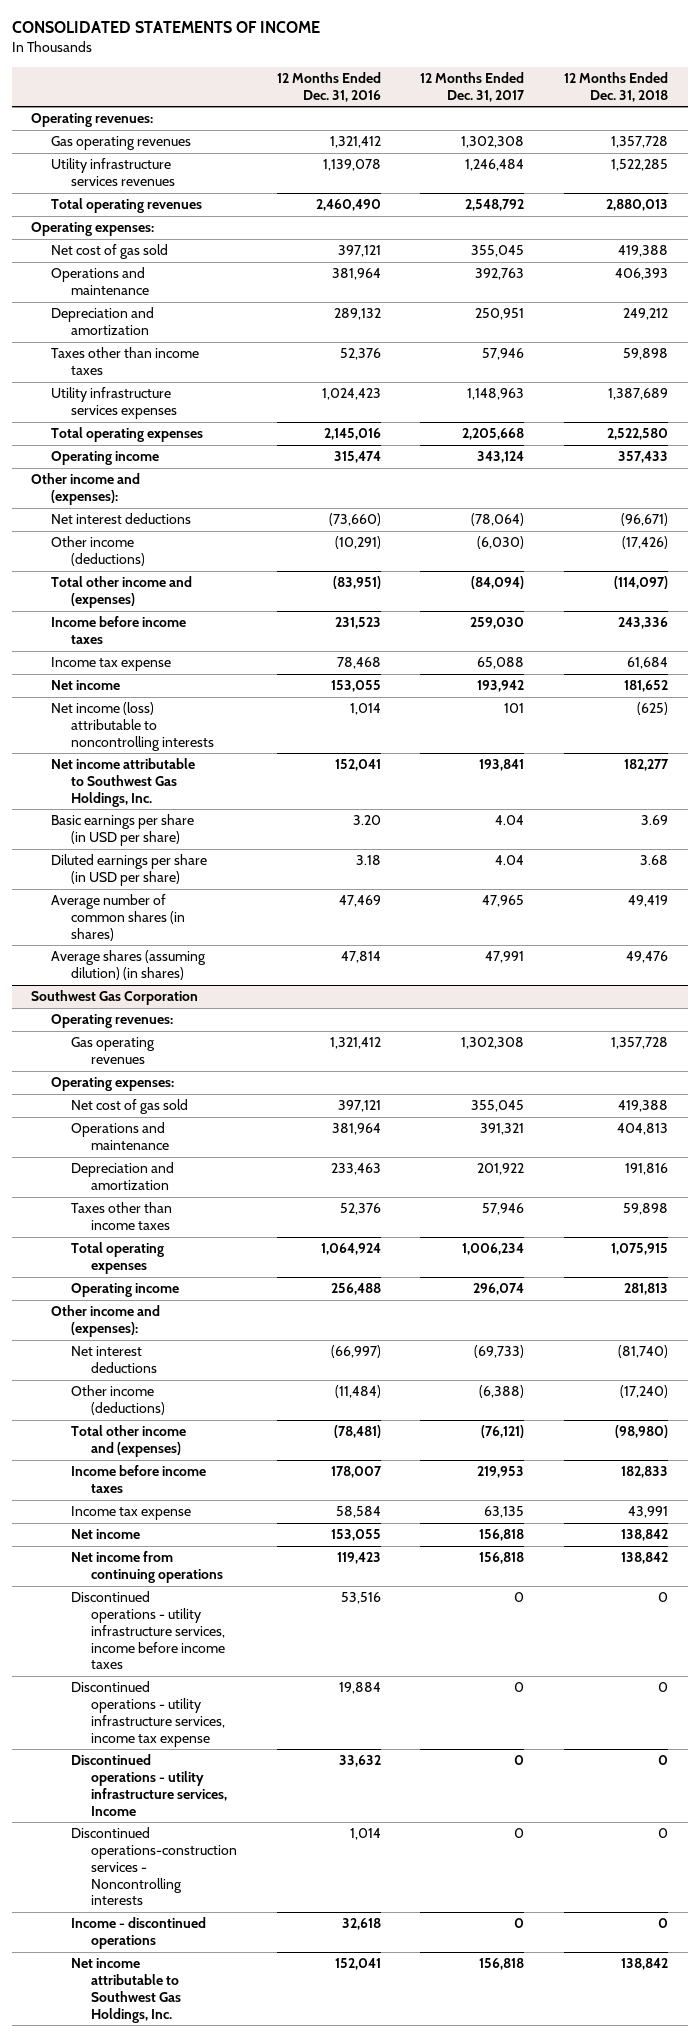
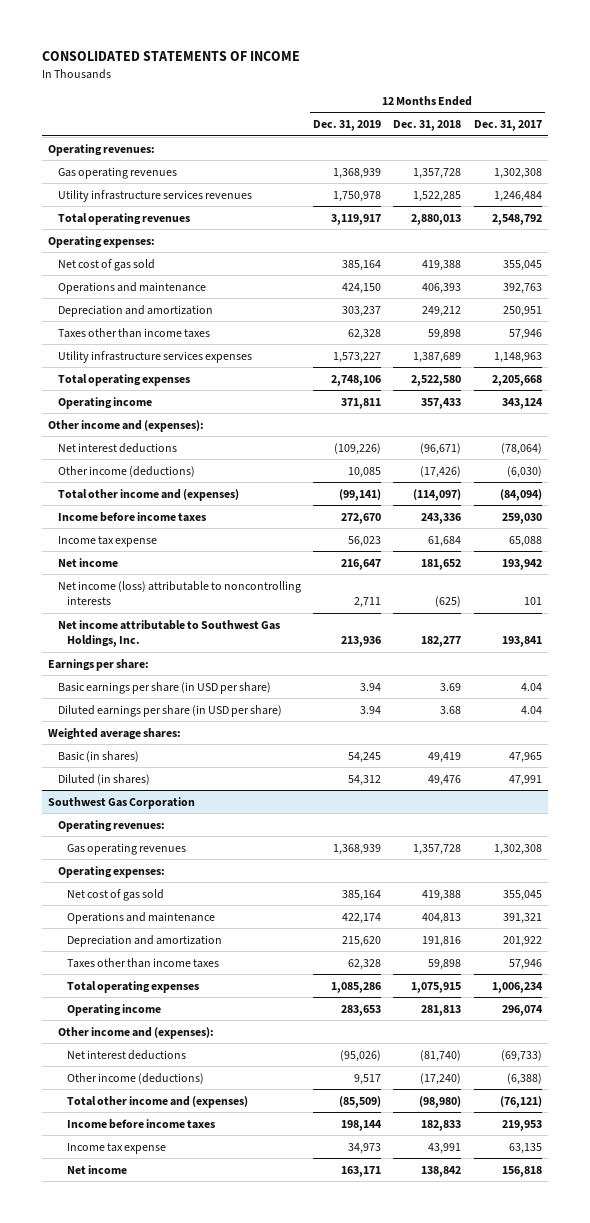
- | 12 Months Ended Dec. 31, 2016 | 12 Months Ended Dec. 31, 2017 | 12 Months Ended Dec. 31, 2018
+ | 12 Months Ended Dec. 31, 2019 | 12 Months Ended Dec. 31, 2018 | 12 Months Ended Dec. 31, 2017
+ Earnings per share:
- Average number of common shares (in shares) | 47,469 | 47,965 | 49,419
- Average shares (assuming dilution) (in shares) | 47,814 | 47,991 | 49,476
+ Weighted average shares:
+ Basic (in shares) | 54,245 | 49,419 | 47,965
+ Diluted (in shares) | 54,312 | 49,476 | 47,991
@ Southwest Gas Corporation
- Net income from continuing operations | 119,423 | 156,818 | 138,842
- Discontinued operations - utility infrastructure services, income before income taxes | 53,516 | 0 | 0
- Discontinued operations - utility infrastructure services, income tax expense | 19,884 | 0 | 0
- Discontinued operations - utility infrastructure services, Income | 33,632 | 0 | 0
- Discontinued operations-construction services - Noncontrolling interests | 1,014 | 0 | 0
- Income - discontinued operations | 32,618 | 0 | 0
- Net income attributable to Southwest Gas Holdings, Inc. | 152,041 | 156,818 | 138,842

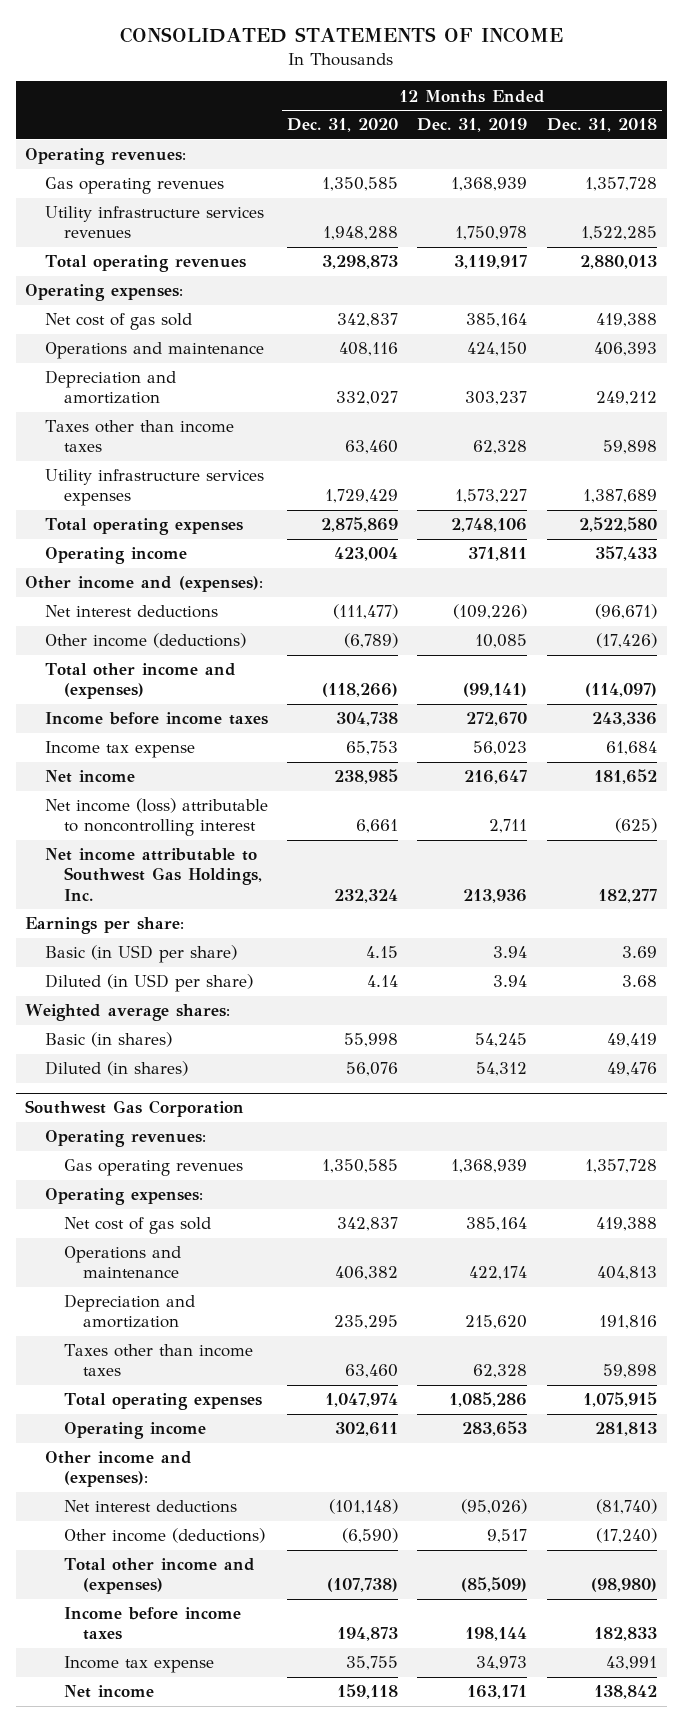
- | 12 Months Ended Dec. 31, 2019 | 12 Months Ended Dec. 31, 2018 | 12 Months Ended Dec. 31, 2017
+ | 12 Months Ended Dec. 31, 2020 | 12 Months Ended Dec. 31, 2019 | 12 Months Ended Dec. 31, 2018
- Net income (loss) attributable to noncontrolling interests | 2,711 | (625) | 101
+ Net income (loss) attributable to noncontrolling interest | 6,661 | 2,711 | (625)
- Basic earnings per share (in USD per share) | 3.94 | 3.69 | 4.04
- Diluted earnings per share (in USD per share) | 3.94 | 3.68 | 4.04
+ Basic (in USD per share) | 4.15 | 3.94 | 3.69
+ Diluted (in USD per share) | 4.14 | 3.94 | 3.68

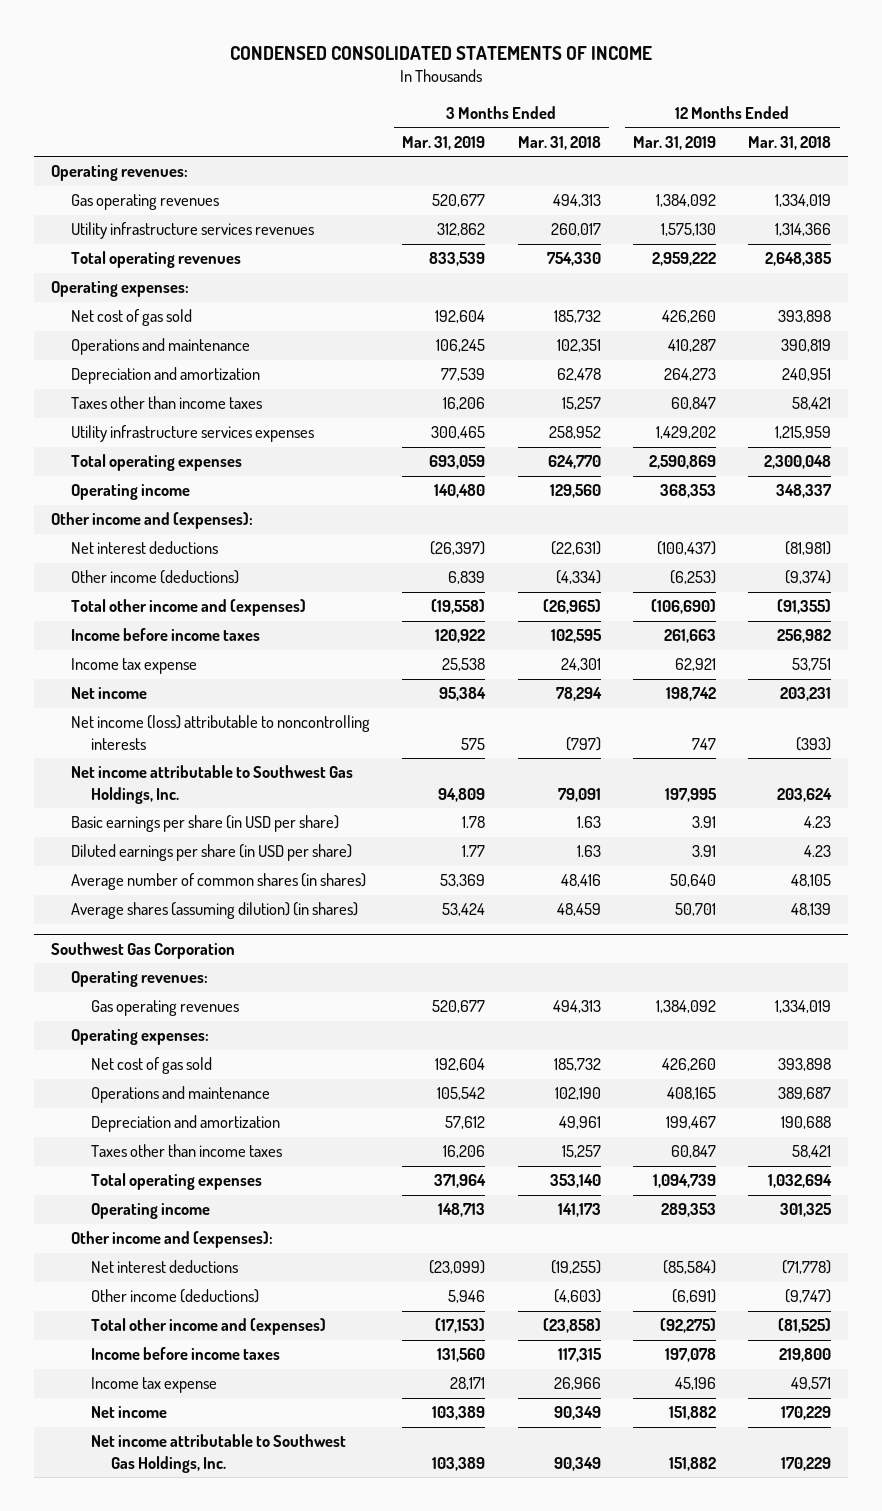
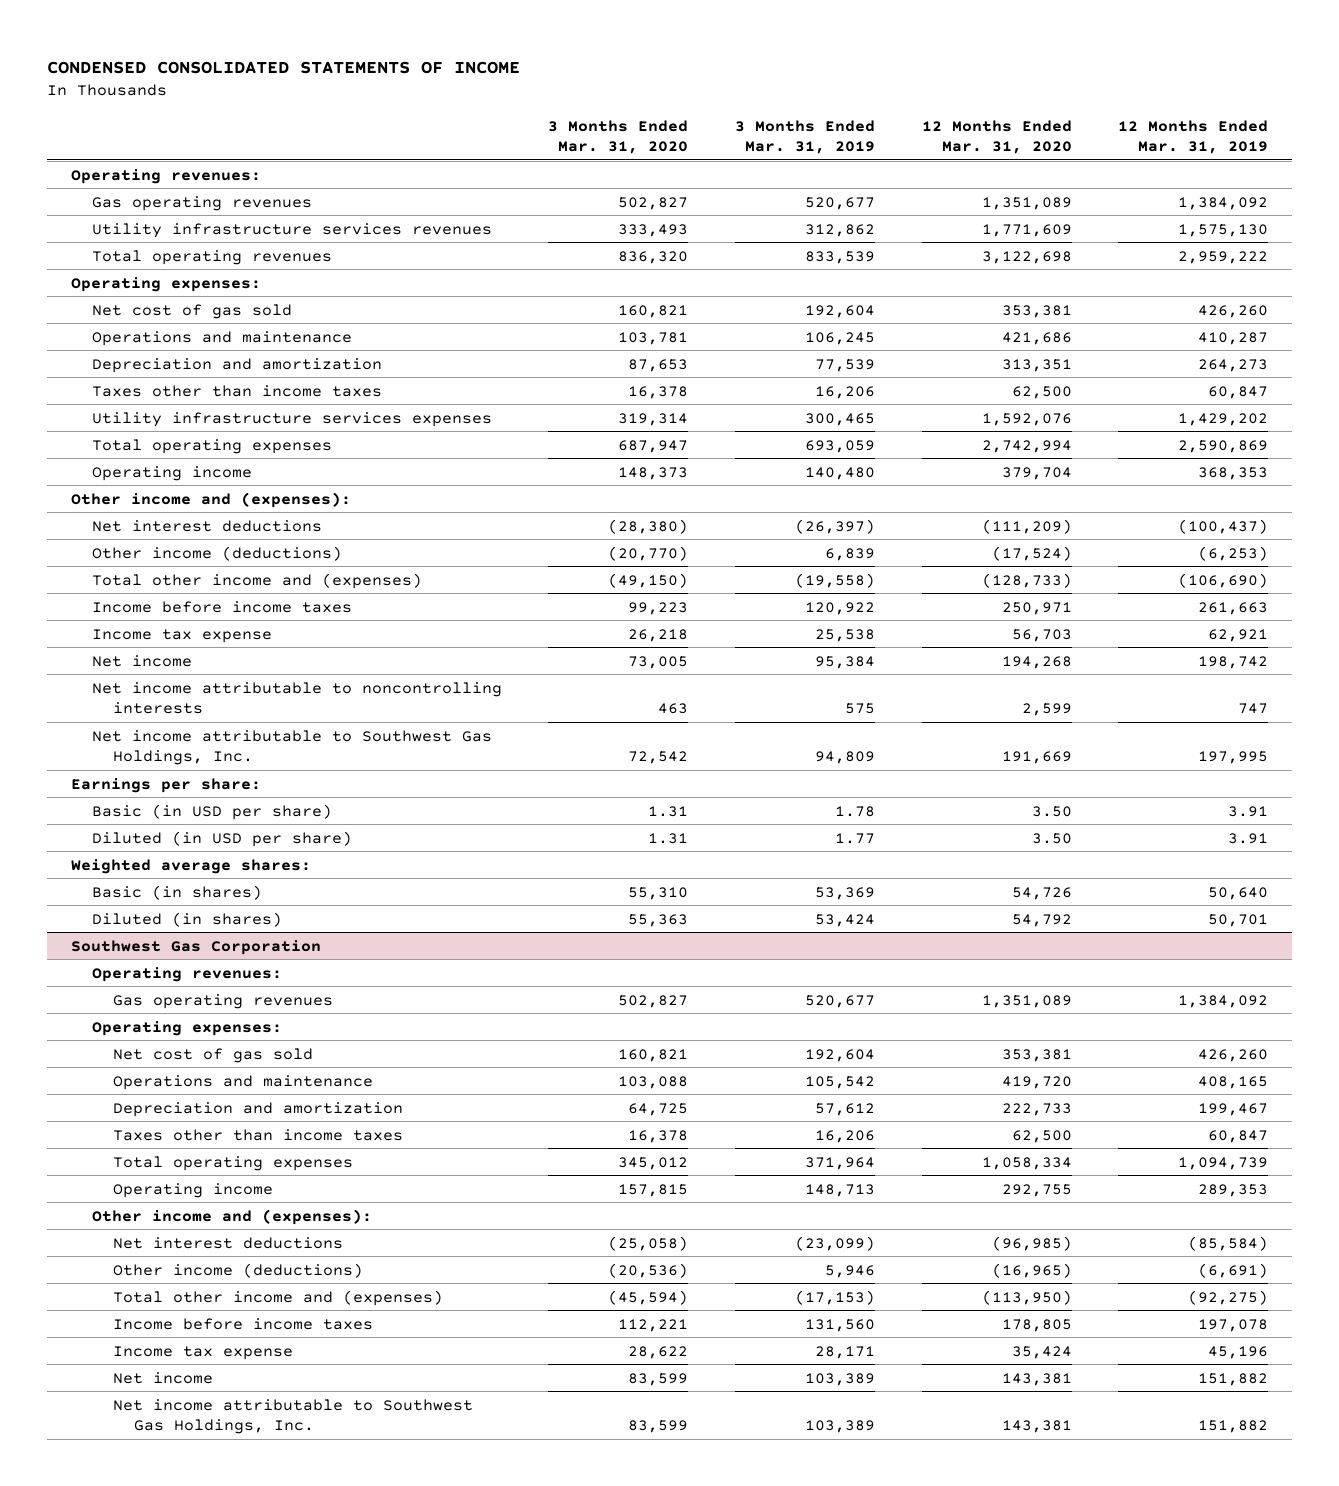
- | 3 Months Ended Mar. 31, 2019 | 3 Months Ended Mar. 31, 2018 | 12 Months Ended Mar. 31, 2019 | 12 Months Ended Mar. 31, 2018
+ | 3 Months Ended Mar. 31, 2020 | 3 Months Ended Mar. 31, 2019 | 12 Months Ended Mar. 31, 2020 | 12 Months Ended Mar. 31, 2019
- Net income (loss) attributable to noncontrolling interests | 575 | (797) | 747 | (393)
+ Net income attributable to noncontrolling interests | 463 | 575 | 2,599 | 747
- Basic earnings per share (in USD per share) | 1.78 | 1.63 | 3.91 | 4.23
- Diluted earnings per share (in USD per share) | 1.77 | 1.63 | 3.91 | 4.23
- Average number of common shares (in shares) | 53,369 | 48,416 | 50,640 | 48,105
- Average shares (assuming dilution) (in shares) | 53,424 | 48,459 | 50,701 | 48,139
+ Earnings per share:
+ Basic (in USD per share) | 1.31 | 1.78 | 3.50 | 3.91
+ Diluted (in USD per share) | 1.31 | 1.77 | 3.50 | 3.91
+ Weighted average shares:
+ Basic (in shares) | 55,310 | 53,369 | 54,726 | 50,640
+ Diluted (in shares) | 55,363 | 53,424 | 54,792 | 50,701

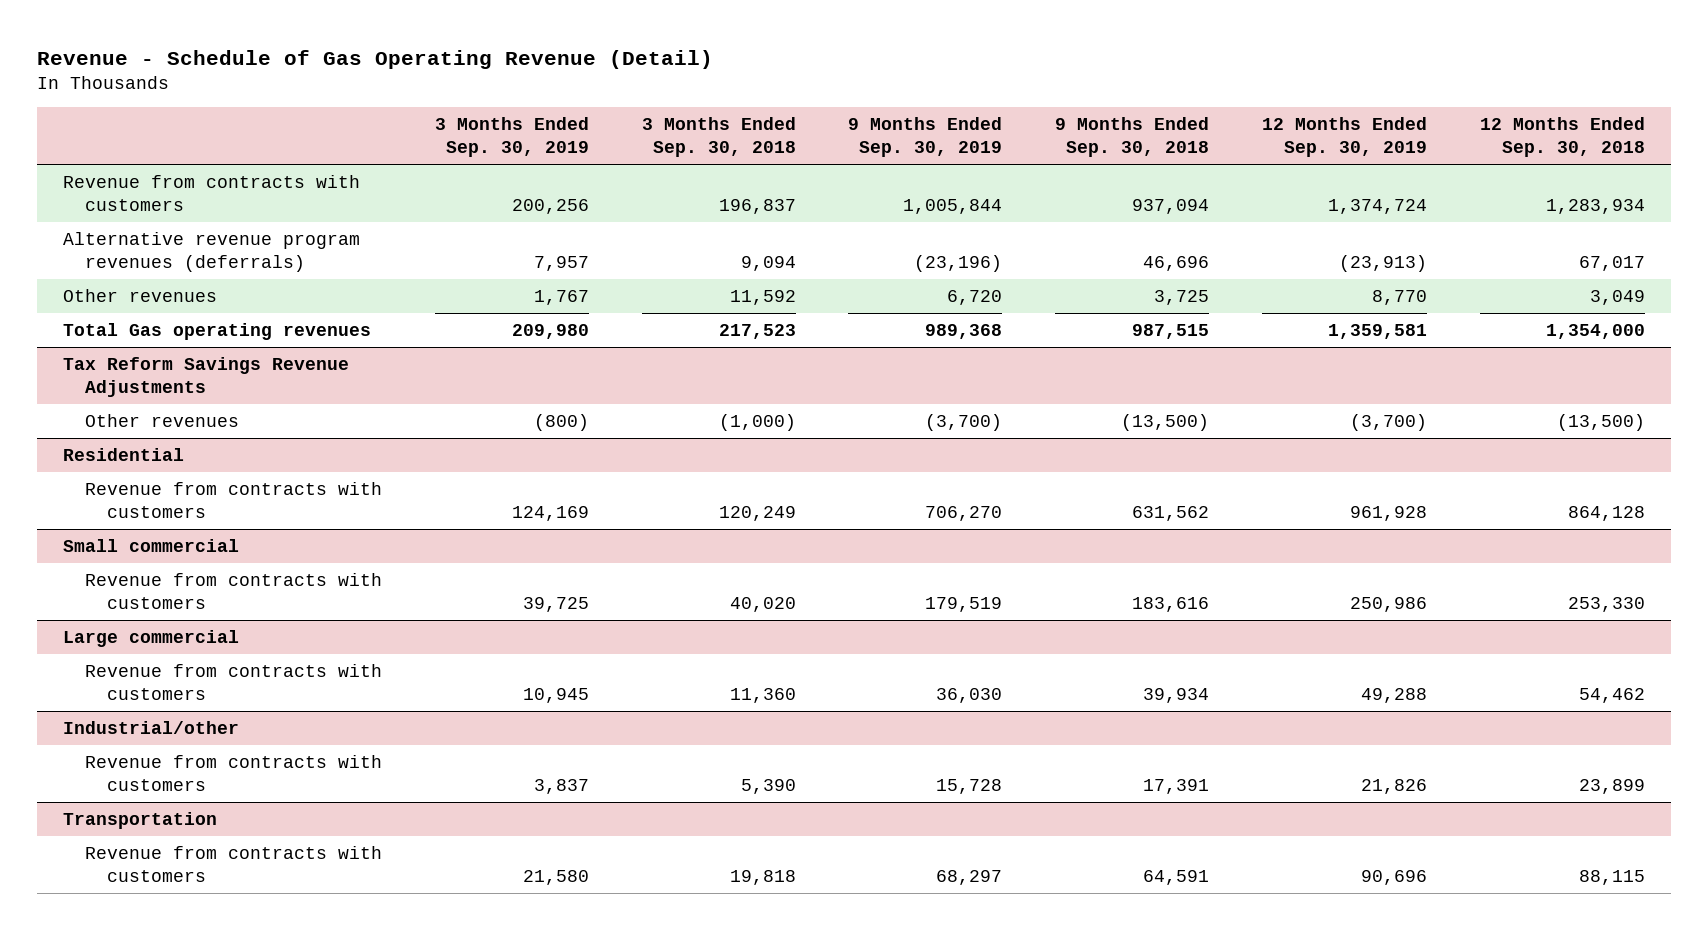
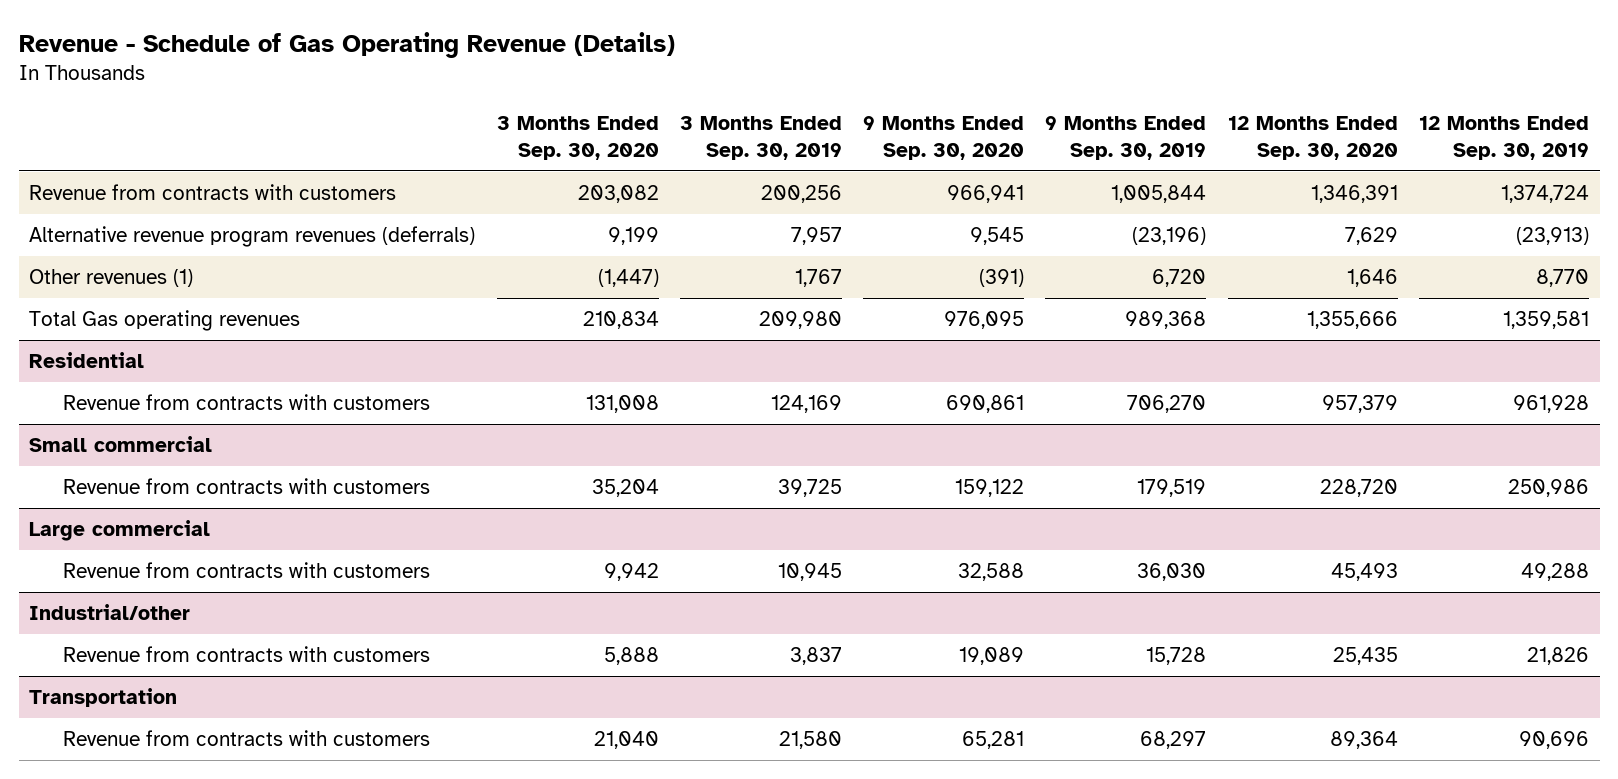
- Revenue - Schedule of Gas Operating Revenue (Detail)
+ Revenue - Schedule of Gas Operating Revenue (Details)
- | 3 Months Ended Sep. 30, 2019 | 3 Months Ended Sep. 30, 2018 | 9 Months Ended Sep. 30, 2019 | 9 Months Ended Sep. 30, 2018 | 12 Months Ended Sep. 30, 2019 | 12 Months Ended Sep. 30, 2018
+ | 3 Months Ended Sep. 30, 2020 | 3 Months Ended Sep. 30, 2019 | 9 Months Ended Sep. 30, 2020 | 9 Months Ended Sep. 30, 2019 | 12 Months Ended Sep. 30, 2020 | 12 Months Ended Sep. 30, 2019
- Other revenues | 1,767 | 11,592 | 6,720 | 3,725 | 8,770 | 3,049
+ Other revenues (1) | (1,447) | 1,767 | (391) | 6,720 | 1,646 | 8,770
- Tax Reform Savings Revenue Adjustments
- Other revenues | (800) | (1,000) | (3,700) | (13,500) | (3,700) | (13,500)

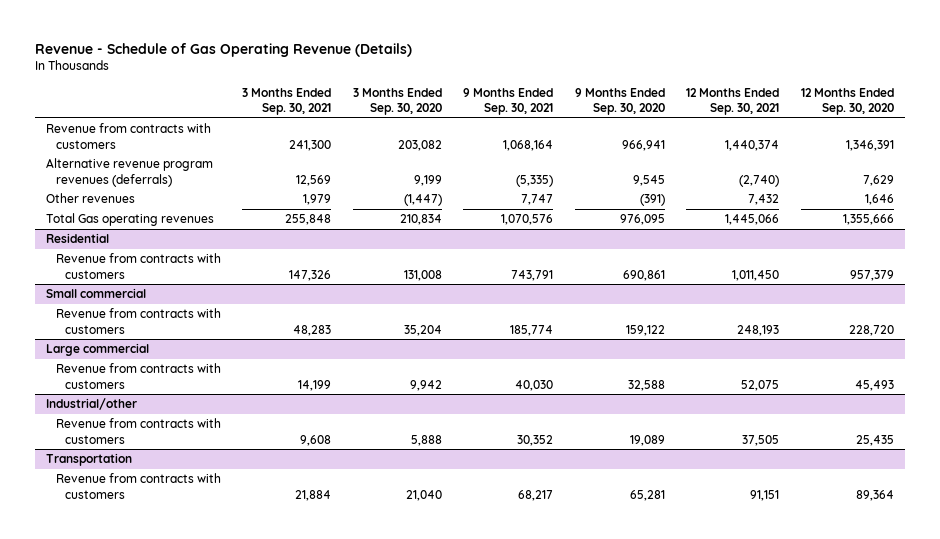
- | 3 Months Ended Sep. 30, 2020 | 3 Months Ended Sep. 30, 2019 | 9 Months Ended Sep. 30, 2020 | 9 Months Ended Sep. 30, 2019 | 12 Months Ended Sep. 30, 2020 | 12 Months Ended Sep. 30, 2019
+ | 3 Months Ended Sep. 30, 2021 | 3 Months Ended Sep. 30, 2020 | 9 Months Ended Sep. 30, 2021 | 9 Months Ended Sep. 30, 2020 | 12 Months Ended Sep. 30, 2021 | 12 Months Ended Sep. 30, 2020
- Other revenues (1) | (1,447) | 1,767 | (391) | 6,720 | 1,646 | 8,770
+ Other revenues | 1,979 | (1,447) | 7,747 | (391) | 7,432 | 1,646

